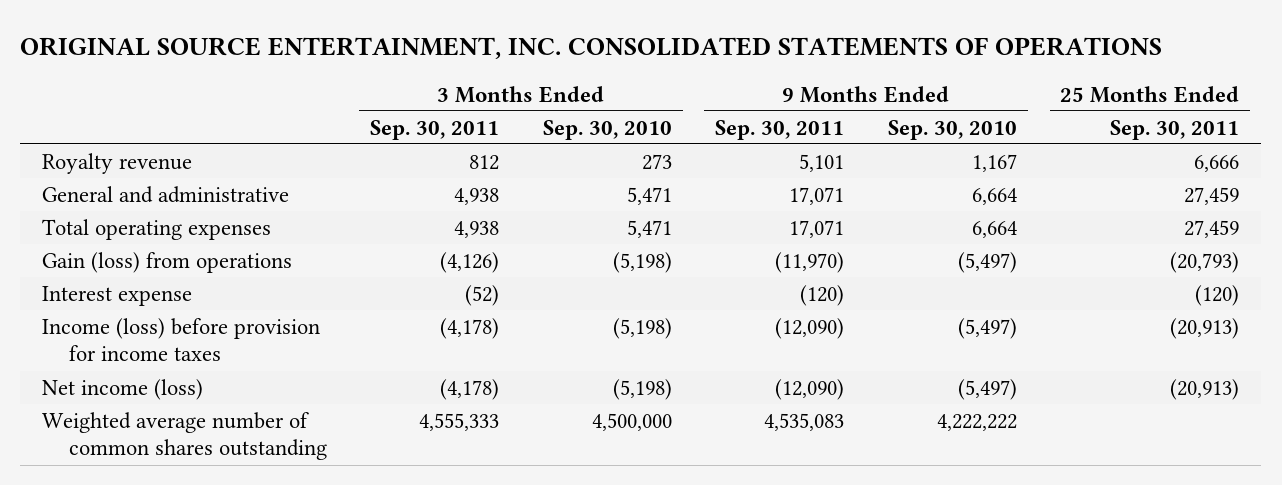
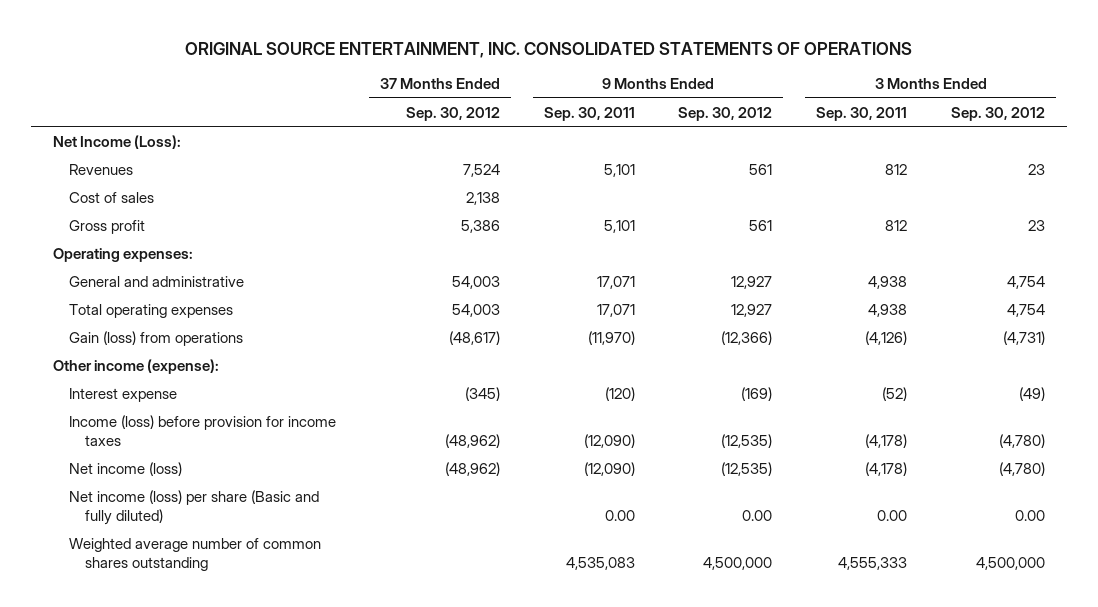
- | 3 Months Ended Sep. 30, 2011 | 3 Months Ended Sep. 30, 2010 | 9 Months Ended Sep. 30, 2011 | 9 Months Ended Sep. 30, 2010 | 25 Months Ended Sep. 30, 2011
+ | 37 Months Ended Sep. 30, 2012 | 9 Months Ended Sep. 30, 2011 | 9 Months Ended Sep. 30, 2012 | 3 Months Ended Sep. 30, 2011 | 3 Months Ended Sep. 30, 2012
- Royalty revenue | 812 | 273 | 5,101 | 1,167 | 6,666
+ Net Income (Loss):
+ Revenues | 7,524 | 5,101 | 561 | 812 | 23
+ Cost of sales | 2,138 | | | |
+ Gross profit | 5,386 | 5,101 | 561 | 812 | 23
+ Operating expenses:
+ Other income (expense):
+ Net income (loss) per share (Basic and fully diluted) | | 0.00 | 0.00 | 0.00 | 0.00

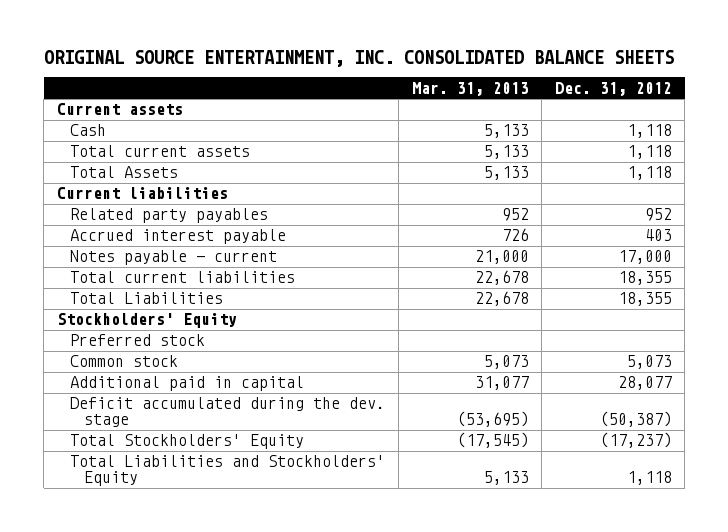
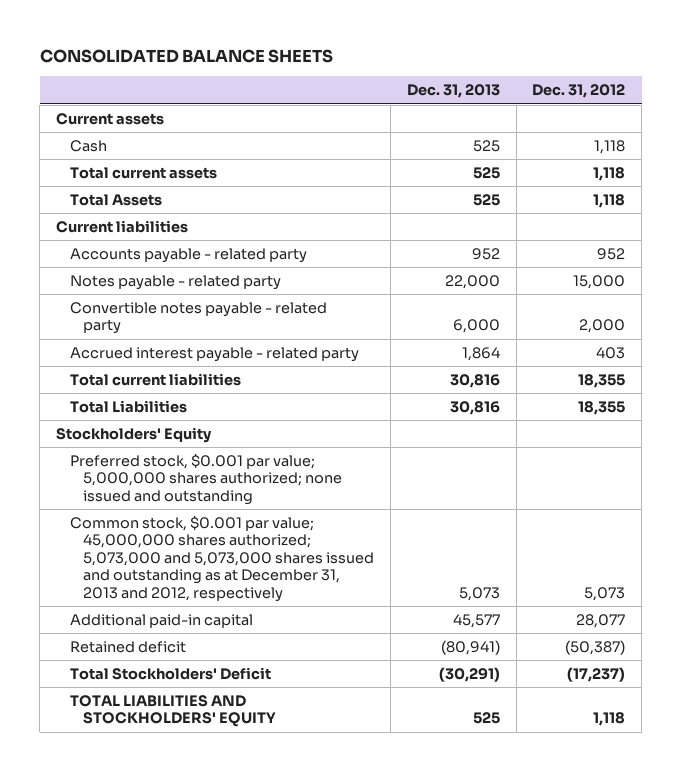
- ORIGINAL SOURCE ENTERTAINMENT, INC. CONSOLIDATED BALANCE SHEETS
+ CONSOLIDATED BALANCE SHEETS
- | Mar. 31, 2013 | Dec. 31, 2012
+ | Dec. 31, 2013 | Dec. 31, 2012
- Related party payables | 952 | 952
- Accrued interest payable | 726 | 403
- Notes payable - current | 21,000 | 17,000
+ Accounts payable - related party | 952 | 952
+ Notes payable - related party | 22,000 | 15,000
+ Convertible notes payable - related party | 6,000 | 2,000
+ Accrued interest payable - related party | 1,864 | 403
- Preferred stock
- Common stock | 5,073 | 5,073
- Additional paid in capital | 31,077 | 28,077
- Deficit accumulated during the dev. stage | (53,695) | (50,387)
- Total Stockholders' Equity | (17,545) | (17,237)
- Total Liabilities and Stockholders' Equity | 5,133 | 1,118
+ Preferred stock, $0.001 par value; 5,000,000 shares authorized; none issued and outstanding
+ Common stock, $0.001 par value; 45,000,000 shares authorized; 5,073,000 and 5,073,000 shares issued and outstanding as at December 31, 2013 and 2012, respectively | 5,073 | 5,073
+ Additional paid-in capital | 45,577 | 28,077
+ Retained deficit | (80,941) | (50,387)
+ Total Stockholders' Deficit | (30,291) | (17,237)
+ TOTAL LIABILITIES AND STOCKHOLDERS' EQUITY | 525 | 1,118

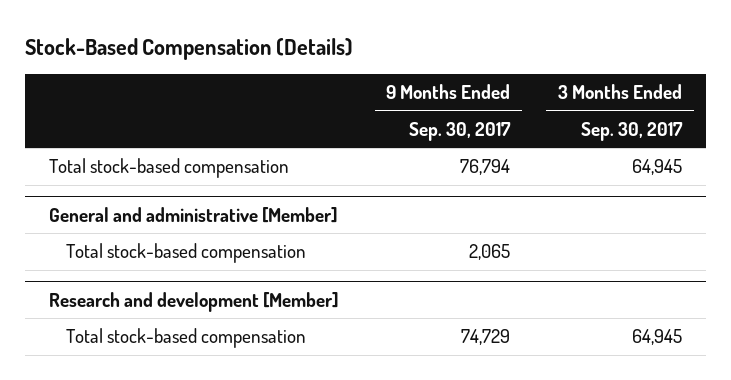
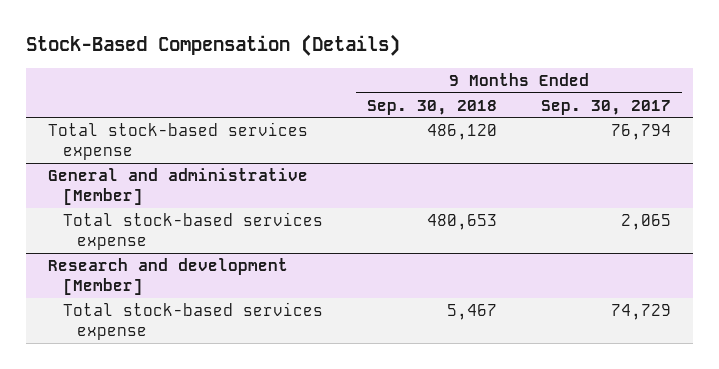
- | 9 Months Ended Sep. 30, 2017 | 3 Months Ended Sep. 30, 2017
+ | 9 Months Ended Sep. 30, 2018 | 9 Months Ended Sep. 30, 2017
- Total stock-based compensation | 76,794 | 64,945
+ Total stock-based services expense | 486,120 | 76,794
@ General and administrative [Member]
- Total stock-based compensation | 2,065 |
+ Total stock-based services expense | 480,653 | 2,065
@ Research and development [Member]
- Total stock-based compensation | 74,729 | 64,945
+ Total stock-based services expense | 5,467 | 74,729

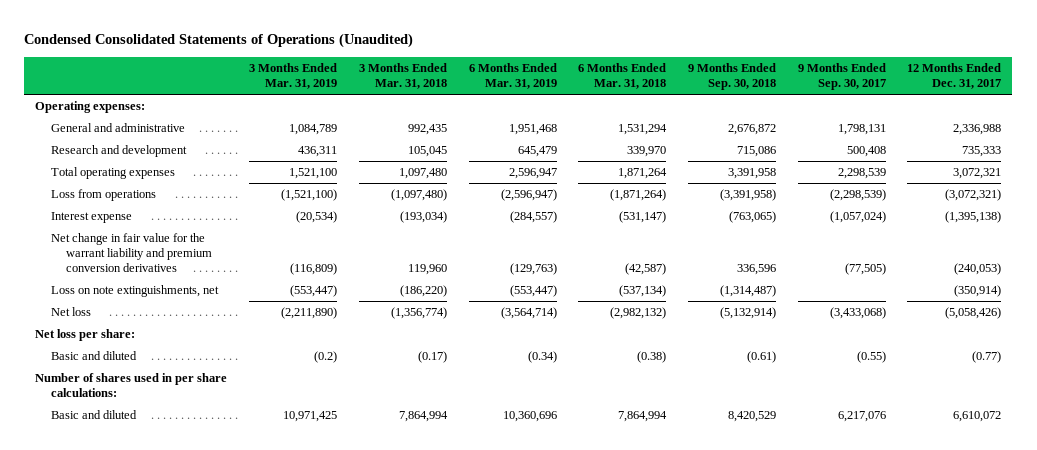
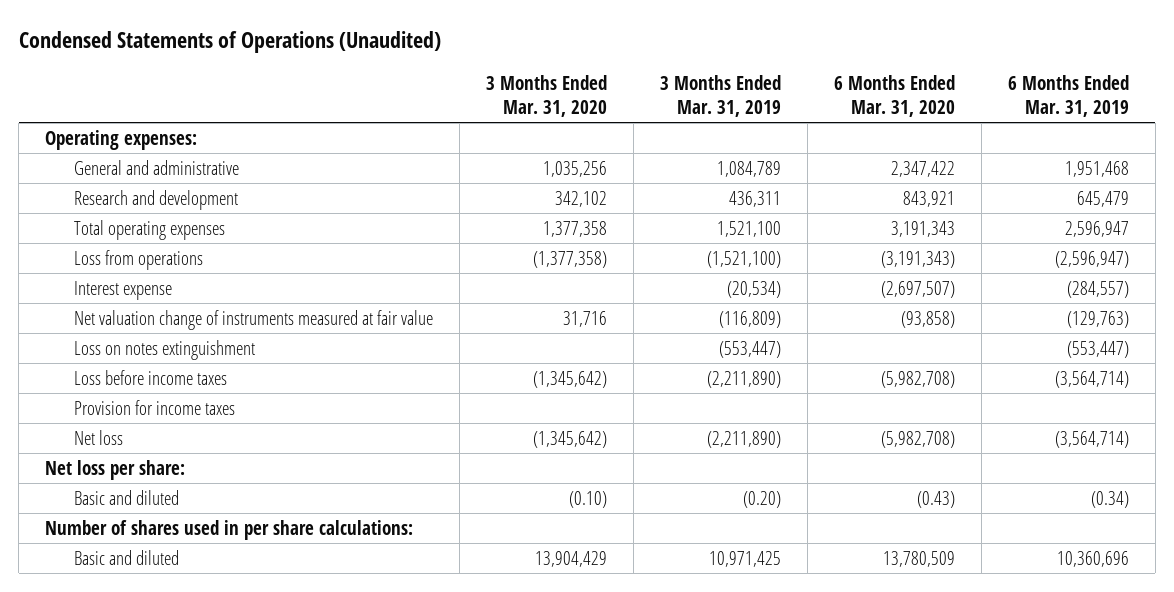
- Condensed Consolidated Statements of Operations (Unaudited)
+ Condensed Statements of Operations (Unaudited)
- | 3 Months Ended Mar. 31, 2019 | 3 Months Ended Mar. 31, 2018 | 6 Months Ended Mar. 31, 2019 | 6 Months Ended Mar. 31, 2018 | 9 Months Ended Sep. 30, 2018 | 9 Months Ended Sep. 30, 2017 | 12 Months Ended Dec. 31, 2017
+ | 3 Months Ended Mar. 31, 2020 | 3 Months Ended Mar. 31, 2019 | 6 Months Ended Mar. 31, 2020 | 6 Months Ended Mar. 31, 2019
- Net change in fair value for the warrant liability and premium conversion derivatives | (116,809) | 119,960 | (129,763) | (42,587) | 336,596 | (77,505) | (240,053)
- Loss on note extinguishments, net | (553,447) | (186,220) | (553,447) | (537,134) | (1,314,487) | | (350,914)
+ Net valuation change of instruments measured at fair value | 31,716 | (116,809) | (93,858) | (129,763)
+ Loss on notes extinguishment | | (553,447) | | (553,447)
+ Loss before income taxes | (1,345,642) | (2,211,890) | (5,982,708) | (3,564,714)
+ Provision for income taxes
- Basic and diluted | (0.2) | (0.17) | (0.34) | (0.38) | (0.61) | (0.55) | (0.77)
+ Basic and diluted | (0.10) | (0.20) | (0.43) | (0.34)

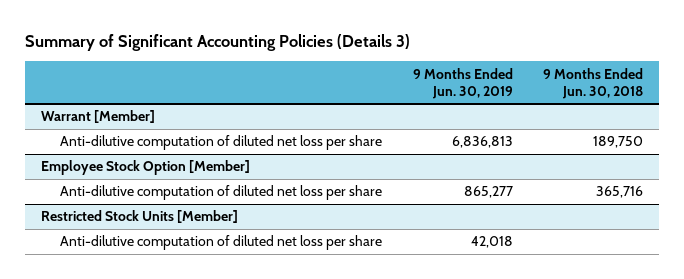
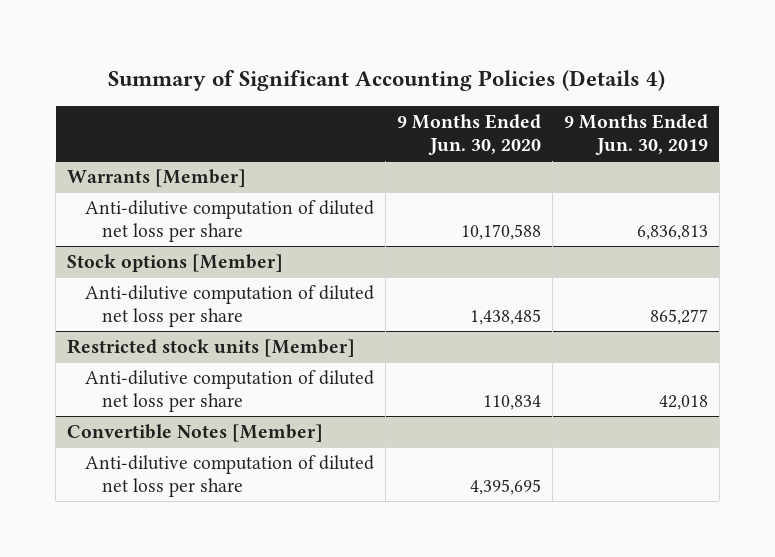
- Summary of Significant Accounting Policies (Details 3)
+ Summary of Significant Accounting Policies (Details 4)
- | 9 Months Ended Jun. 30, 2019 | 9 Months Ended Jun. 30, 2018
+ | 9 Months Ended Jun. 30, 2020 | 9 Months Ended Jun. 30, 2019
- Warrant [Member]
+ Warrants [Member]
- Employee Stock Option [Member]
+ Stock options [Member]
- Restricted Stock Units [Member]
+ Restricted stock units [Member]
+ Convertible Notes [Member]
+ Anti-dilutive computation of diluted net loss per share | 4,395,695 |

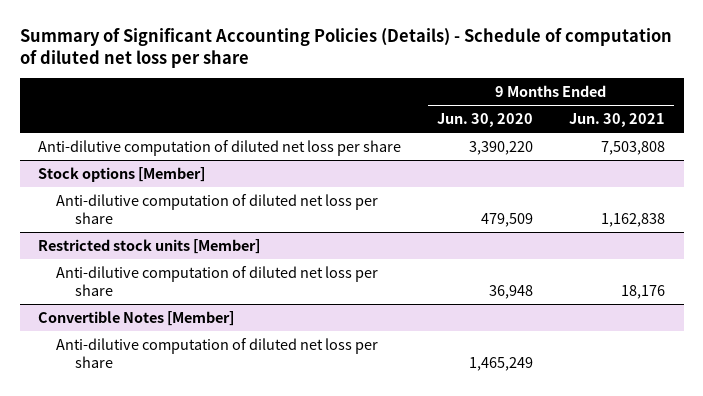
- Summary of Significant Accounting Policies (Details 4)
+ Summary of Significant Accounting Policies (Details) - Schedule of computation of diluted net loss per share
- | 9 Months Ended Jun. 30, 2020 | 9 Months Ended Jun. 30, 2019
+ | 9 Months Ended Jun. 30, 2020 | 9 Months Ended Jun. 30, 2021
- Warrants [Member]
- Anti-dilutive computation of diluted net loss per share | 10,170,588 | 6,836,813
+ Anti-dilutive computation of diluted net loss per share | 3,390,220 | 7,503,808
@ Stock options [Member]
- Anti-dilutive computation of diluted net loss per share | 1,438,485 | 865,277
+ Anti-dilutive computation of diluted net loss per share | 479,509 | 1,162,838
@ Restricted stock units [Member]
- Anti-dilutive computation of diluted net loss per share | 110,834 | 42,018
+ Anti-dilutive computation of diluted net loss per share | 36,948 | 18,176
@ Convertible Notes [Member]
- Anti-dilutive computation of diluted net loss per share | 4,395,695 |
+ Anti-dilutive computation of diluted net loss per share | 1,465,249 |

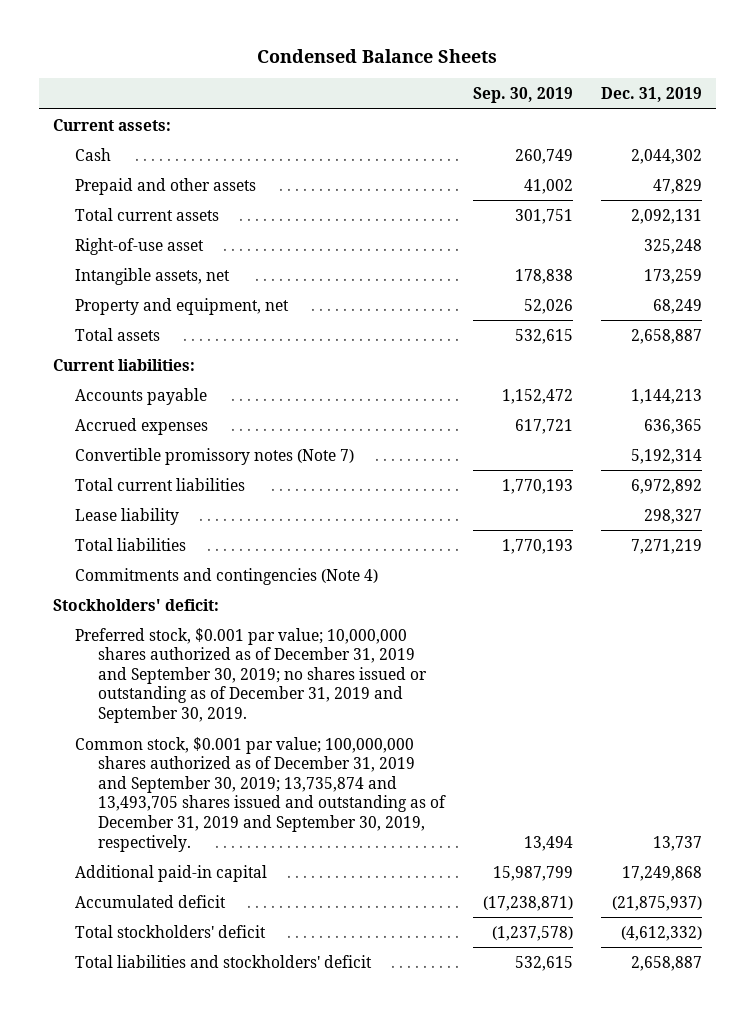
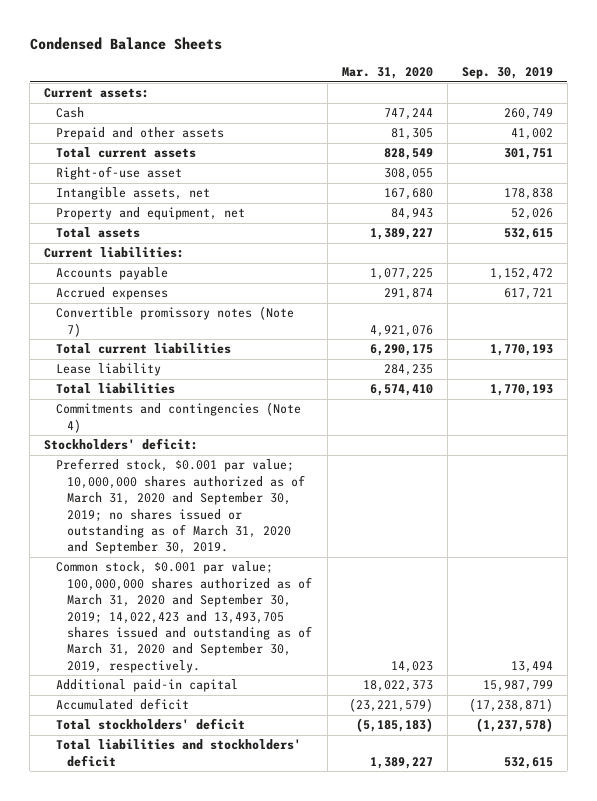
- | Sep. 30, 2019 | Dec. 31, 2019
+ | Mar. 31, 2020 | Sep. 30, 2019
- Preferred stock, $0.001 par value; 10,000,000 shares authorized as of December 31, 2019 and September 30, 2019; no shares issued or outstanding as of December 31, 2019 and September 30, 2019.
- Common stock, $0.001 par value; 100,000,000 shares authorized as of December 31, 2019 and September 30, 2019; 13,735,874 and 13,493,705 shares issued and outstanding as of December 31, 2019 and September 30, 2019, respectively. | 13,494 | 13,737
+ Preferred stock, $0.001 par value; 10,000,000 shares authorized as of March 31, 2020 and September 30, 2019; no shares issued or outstanding as of March 31, 2020 and September 30, 2019.
+ Common stock, $0.001 par value; 100,000,000 shares authorized as of March 31, 2020 and September 30, 2019; 14,022,423 and 13,493,705 shares issued and outstanding as of March 31, 2020 and September 30, 2019, respectively. | 14,023 | 13,494

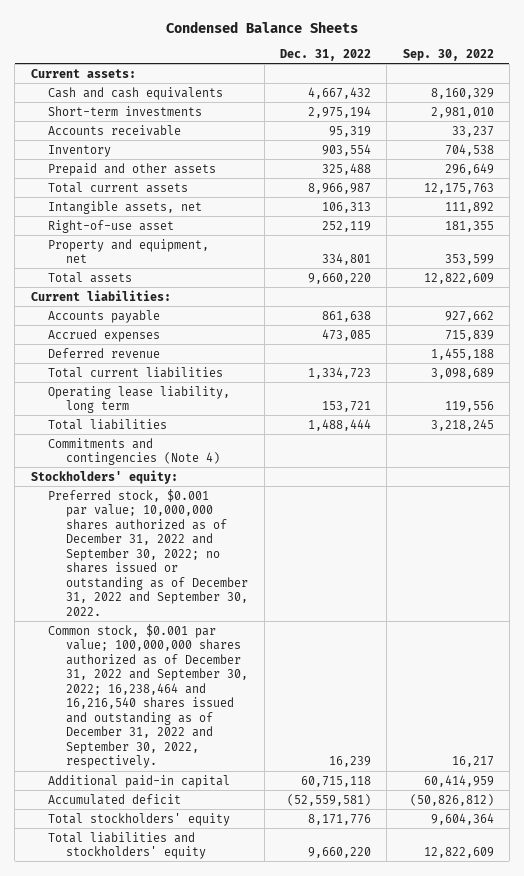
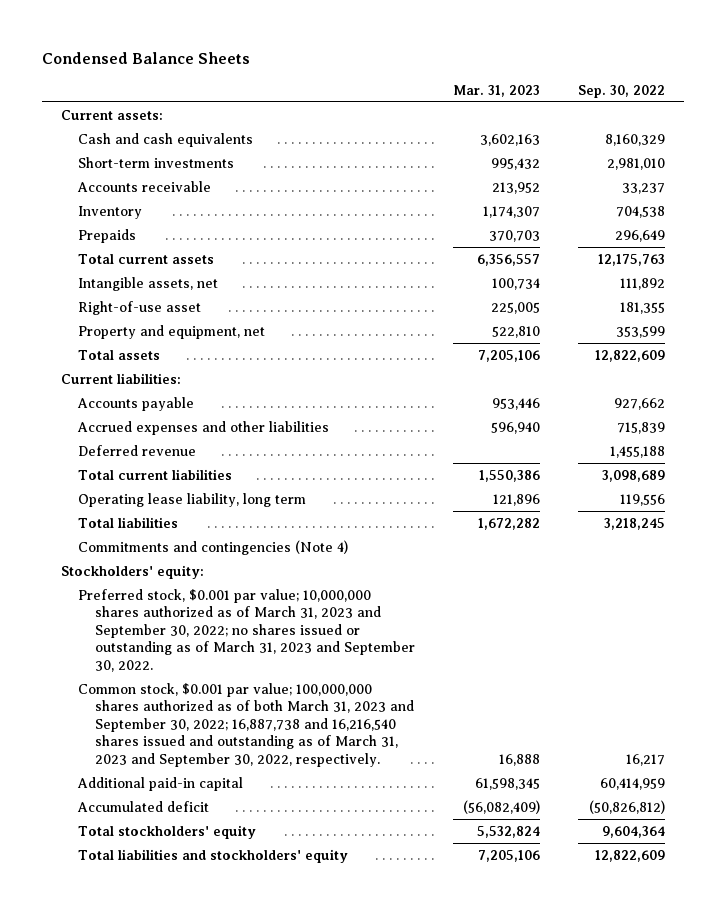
- | Dec. 31, 2022 | Sep. 30, 2022
+ | Mar. 31, 2023 | Sep. 30, 2022
- Prepaid and other assets | 325,488 | 296,649
+ Prepaids | 370,703 | 296,649
- Accrued expenses | 473,085 | 715,839
+ Accrued expenses and other liabilities | 596,940 | 715,839
- Preferred stock, $0.001 par value; 10,000,000 shares authorized as of December 31, 2022 and September 30, 2022; no shares issued or outstanding as of December 31, 2022 and September 30, 2022.
- Common stock, $0.001 par value; 100,000,000 shares authorized as of December 31, 2022 and September 30, 2022; 16,238,464 and 16,216,540 shares issued and outstanding as of December 31, 2022 and September 30, 2022, respectively. | 16,239 | 16,217
+ Preferred stock, $0.001 par value; 10,000,000 shares authorized as of March 31, 2023 and September 30, 2022; no shares issued or outstanding as of March 31, 2023 and September 30, 2022.
+ Common stock, $0.001 par value; 100,000,000 shares authorized as of both March 31, 2023 and September 30, 2022; 16,887,738 and 16,216,540 shares issued and outstanding as of March 31, 2023 and September 30, 2022, respectively. | 16,888 | 16,217

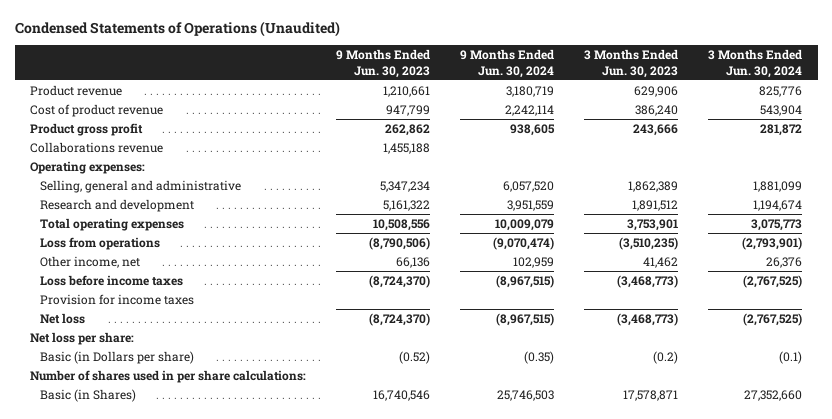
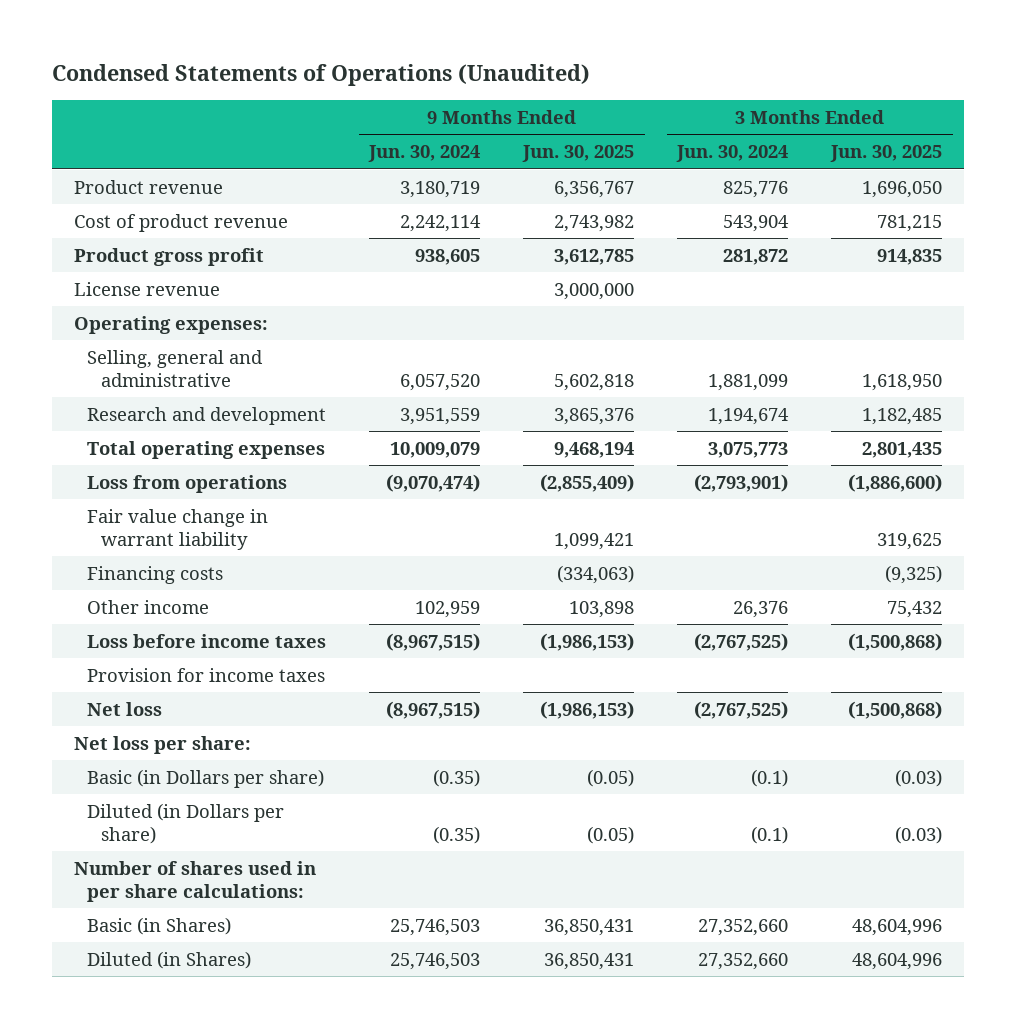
- | 9 Months Ended Jun. 30, 2023 | 9 Months Ended Jun. 30, 2024 | 3 Months Ended Jun. 30, 2023 | 3 Months Ended Jun. 30, 2024
+ | 9 Months Ended Jun. 30, 2024 | 9 Months Ended Jun. 30, 2025 | 3 Months Ended Jun. 30, 2024 | 3 Months Ended Jun. 30, 2025
- Collaborations revenue | 1,455,188 | | |
+ License revenue | | 3,000,000 | |
- Other income, net | 66,136 | 102,959 | 41,462 | 26,376
+ Fair value change in warrant liability | | 1,099,421 | | 319,625
+ Financing costs | | (334,063) | | (9,325)
+ Other income | 102,959 | 103,898 | 26,376 | 75,432
+ Diluted (in Dollars per share) | (0.35) | (0.05) | (0.1) | (0.03)
+ Diluted (in Shares) | 25,746,503 | 36,850,431 | 27,352,660 | 48,604,996

